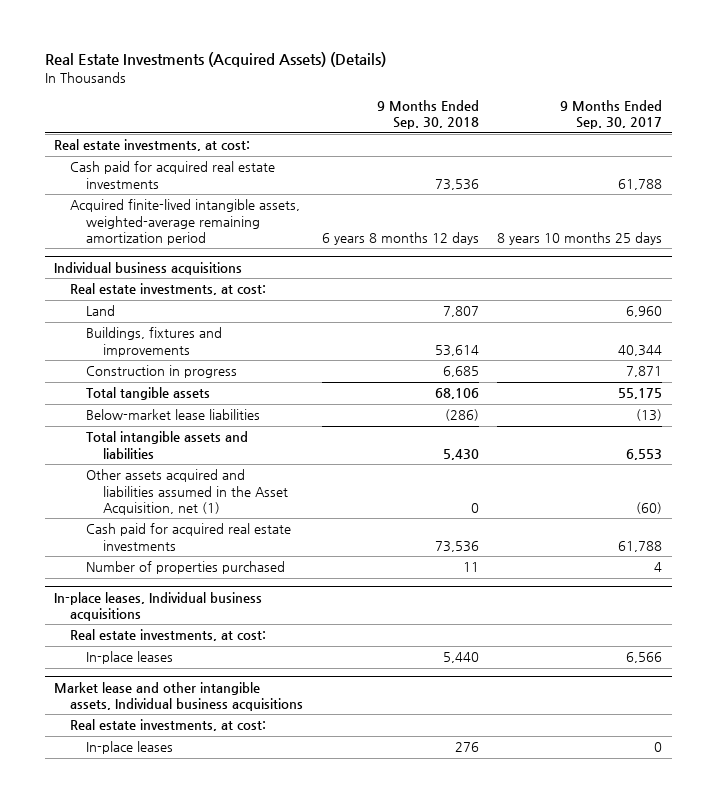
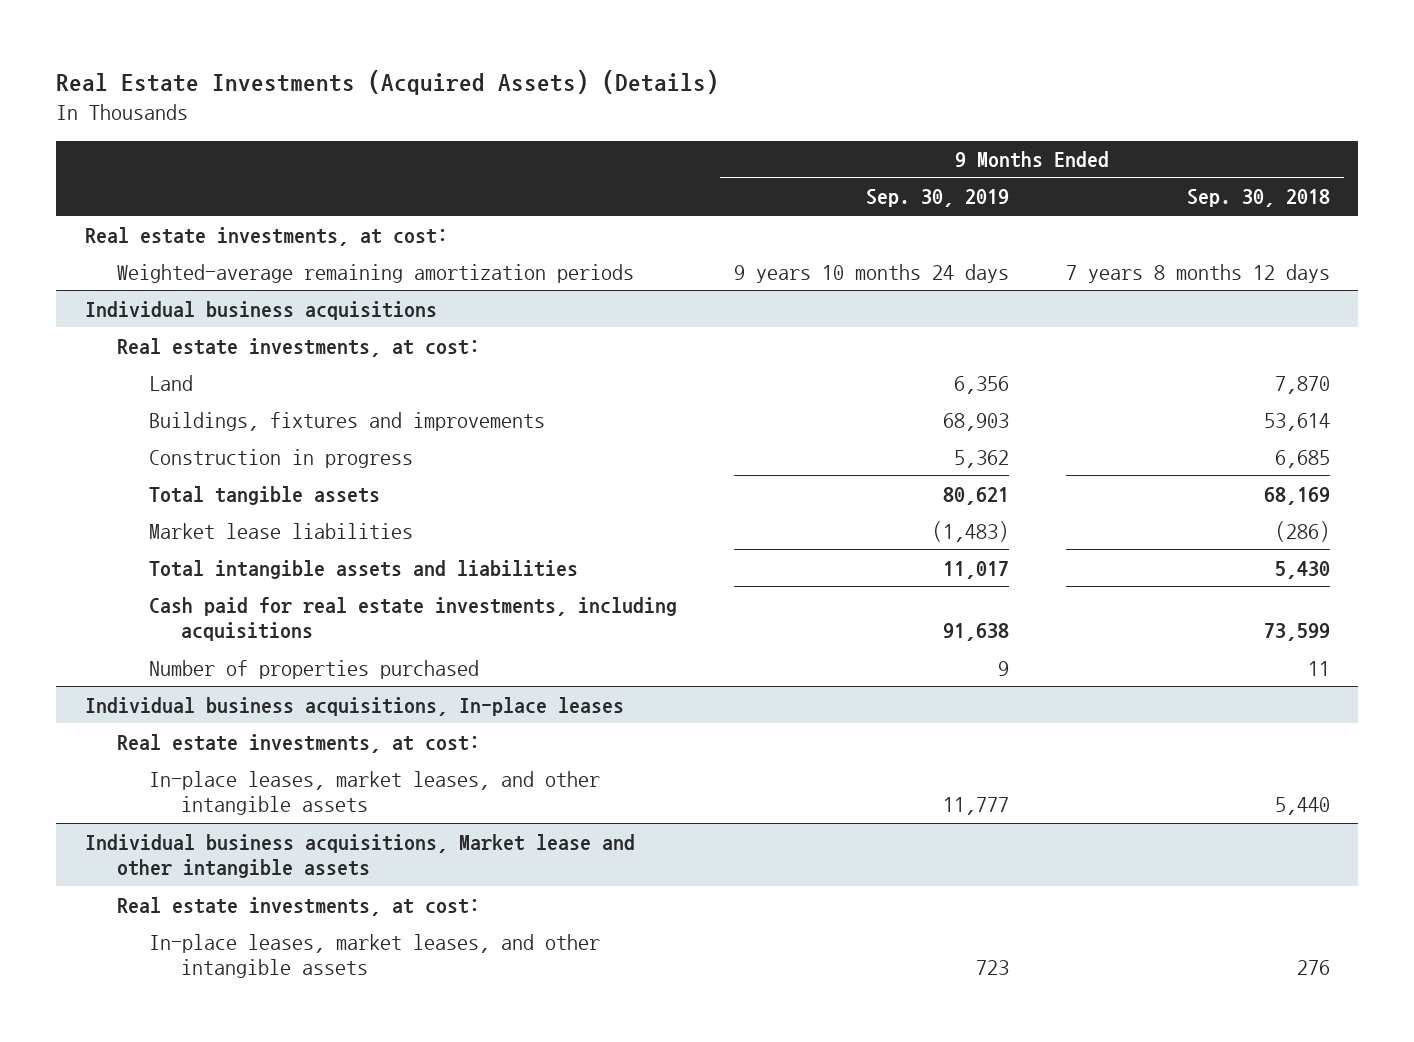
- | 9 Months Ended Sep. 30, 2018 | 9 Months Ended Sep. 30, 2017
+ | 9 Months Ended Sep. 30, 2019 | 9 Months Ended Sep. 30, 2018
- Cash paid for acquired real estate investments | 73,536 | 61,788
- Acquired finite-lived intangible assets, weighted-average remaining amortization period | 6 years 8 months 12 days | 8 years 10 months 25 days
+ Weighted-average remaining amortization periods | 9 years 10 months 24 days | 7 years 8 months 12 days
@ Individual business acquisitions
- Land | 7,807 | 6,960
+ Land | 6,356 | 7,870
- Total tangible assets | 68,106 | 55,175
- Below-market lease liabilities | (286) | (13)
+ Total tangible assets | 80,621 | 68,169
+ Market lease liabilities | (1,483) | (286)
- Other assets acquired and liabilities assumed in the Asset Acquisition, net (1) | 0 | (60)
- Cash paid for acquired real estate investments | 73,536 | 61,788
+ Cash paid for real estate investments, including acquisitions | 91,638 | 73,599
- In-place leases, Individual business acquisitions
+ Individual business acquisitions, In-place leases
- In-place leases | 5,440 | 6,566
- Market lease and other intangible assets, Individual business acquisitions
+ In-place leases, market leases, and other intangible assets | 11,777 | 5,440
+ Individual business acquisitions, Market lease and other intangible assets
- In-place leases | 276 | 0
+ In-place leases, market leases, and other intangible assets | 723 | 276

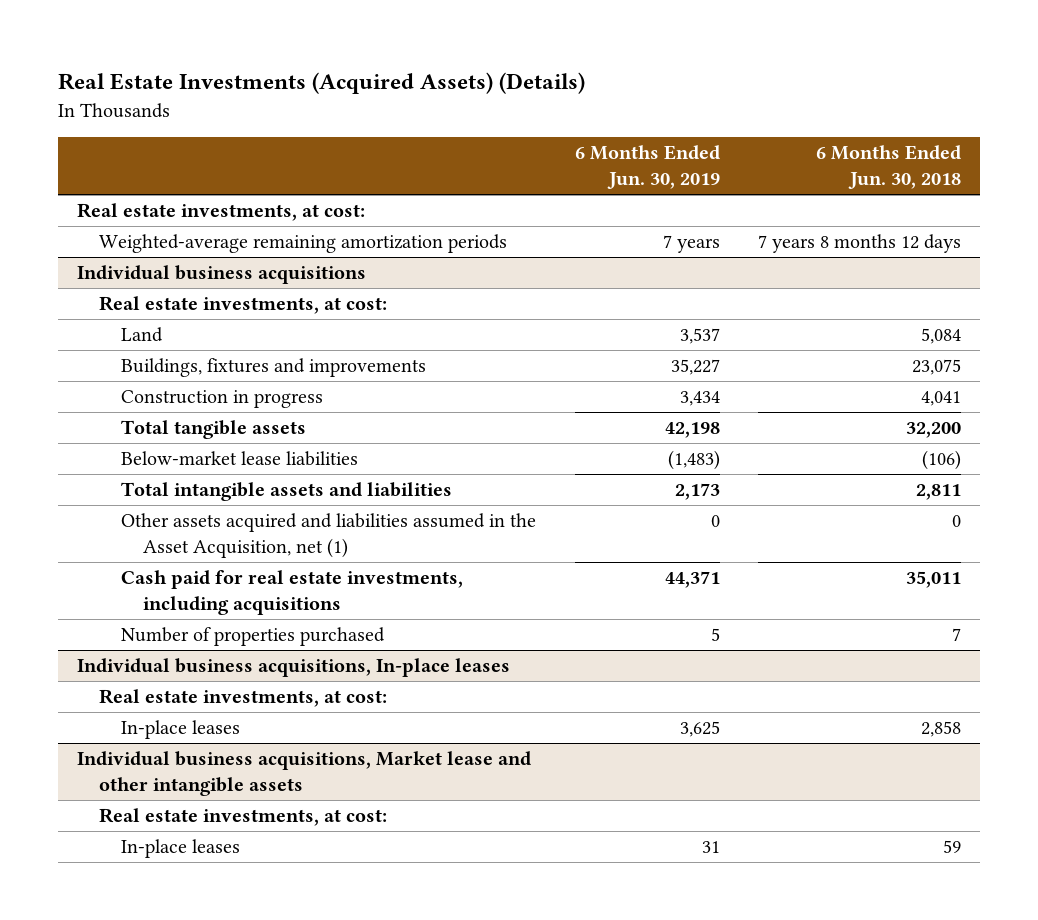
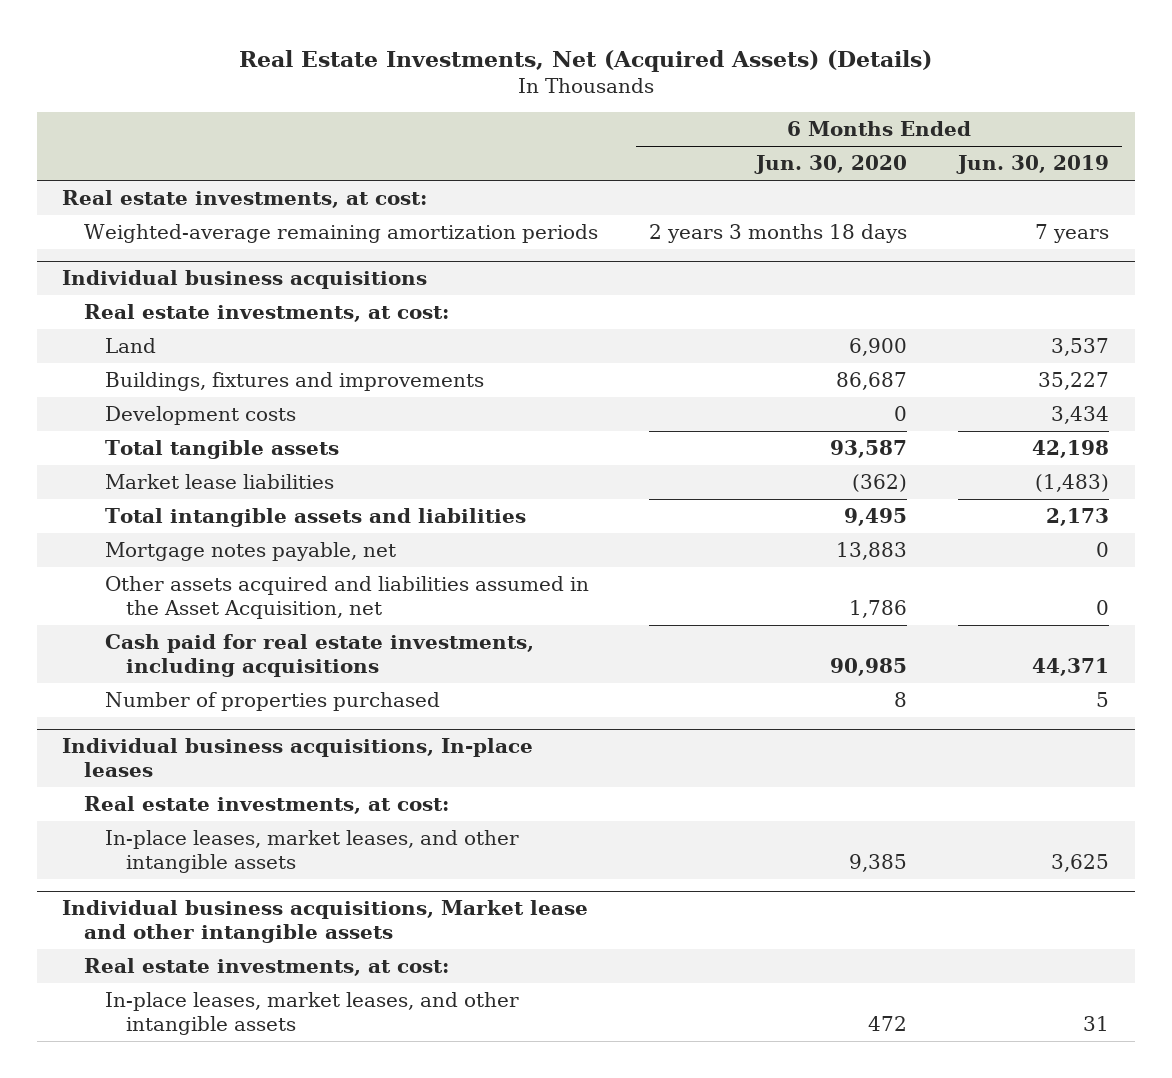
- Real Estate Investments (Acquired Assets) (Details)
+ Real Estate Investments, Net (Acquired Assets) (Details)
- | 6 Months Ended Jun. 30, 2019 | 6 Months Ended Jun. 30, 2018
+ | 6 Months Ended Jun. 30, 2020 | 6 Months Ended Jun. 30, 2019
@ Individual business acquisitions
- Construction in progress | 3,434 | 4,041
+ Development costs | 0 | 3,434
- Below-market lease liabilities | (1,483) | (106)
+ Market lease liabilities | (362) | (1,483)
- Other assets acquired and liabilities assumed in the Asset Acquisition, net (1) | 0 | 0
+ Mortgage notes payable, net | 13,883 | 0
+ Other assets acquired and liabilities assumed in the Asset Acquisition, net | 1,786 | 0
@ Individual business acquisitions, In-place leases
- In-place leases | 3,625 | 2,858
+ In-place leases, market leases, and other intangible assets | 9,385 | 3,625
@ Individual business acquisitions, Market lease and other intangible assets
- In-place leases | 31 | 59
+ In-place leases, market leases, and other intangible assets | 472 | 31

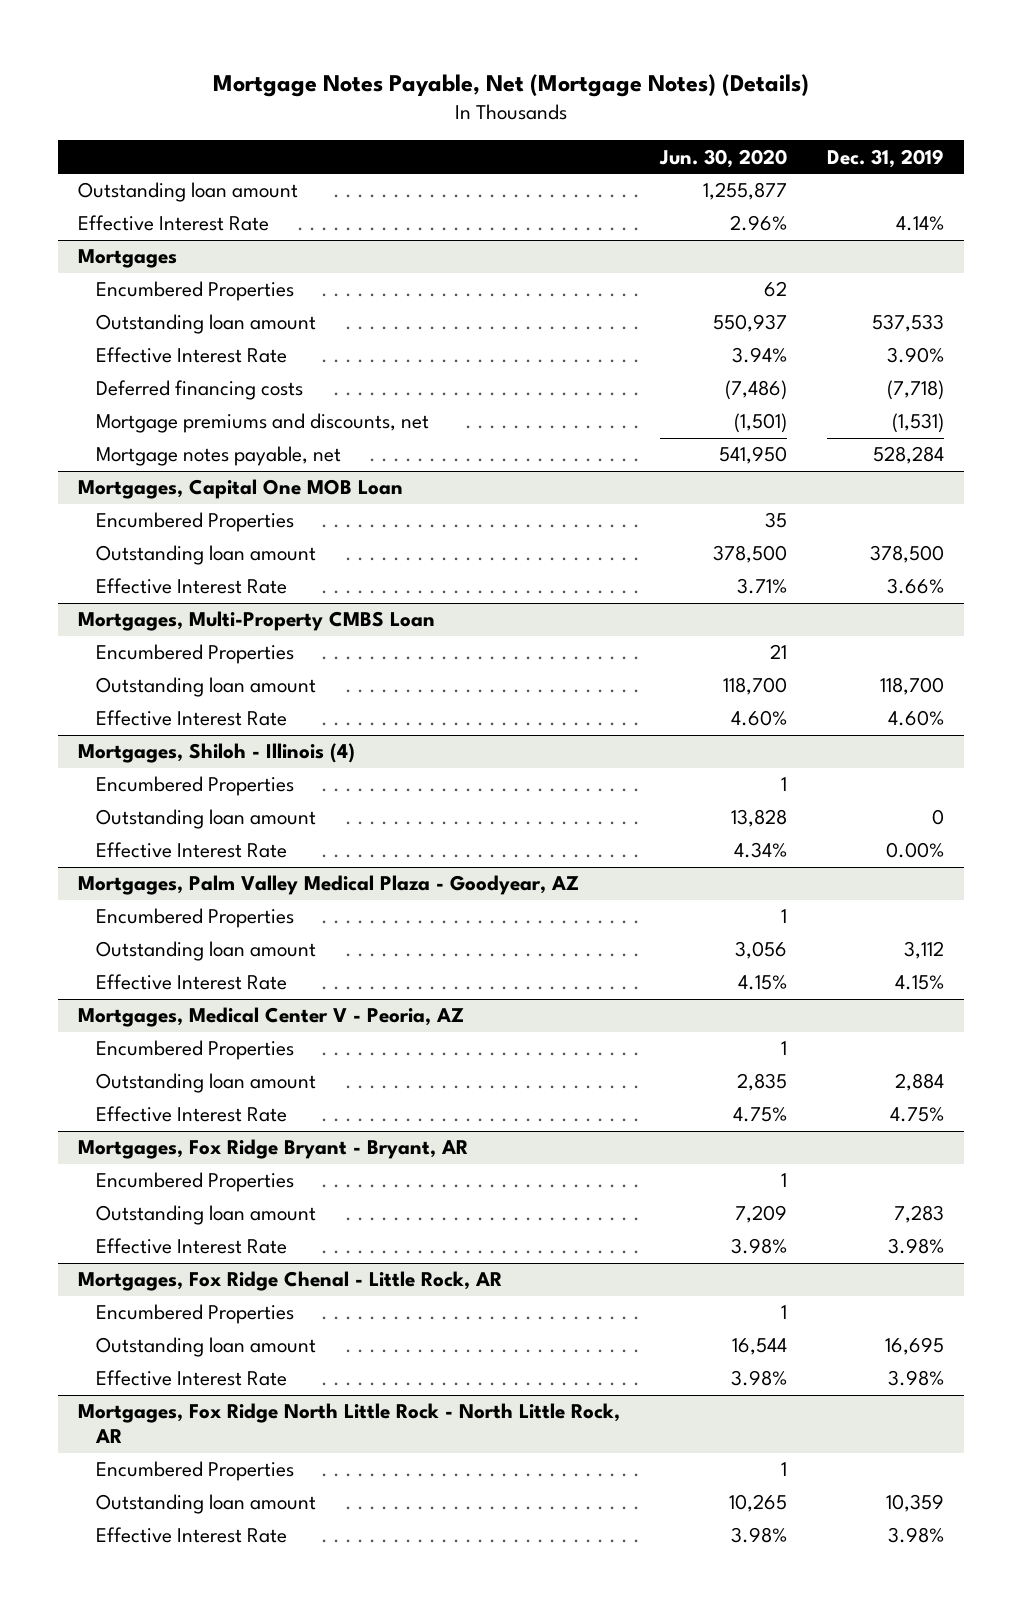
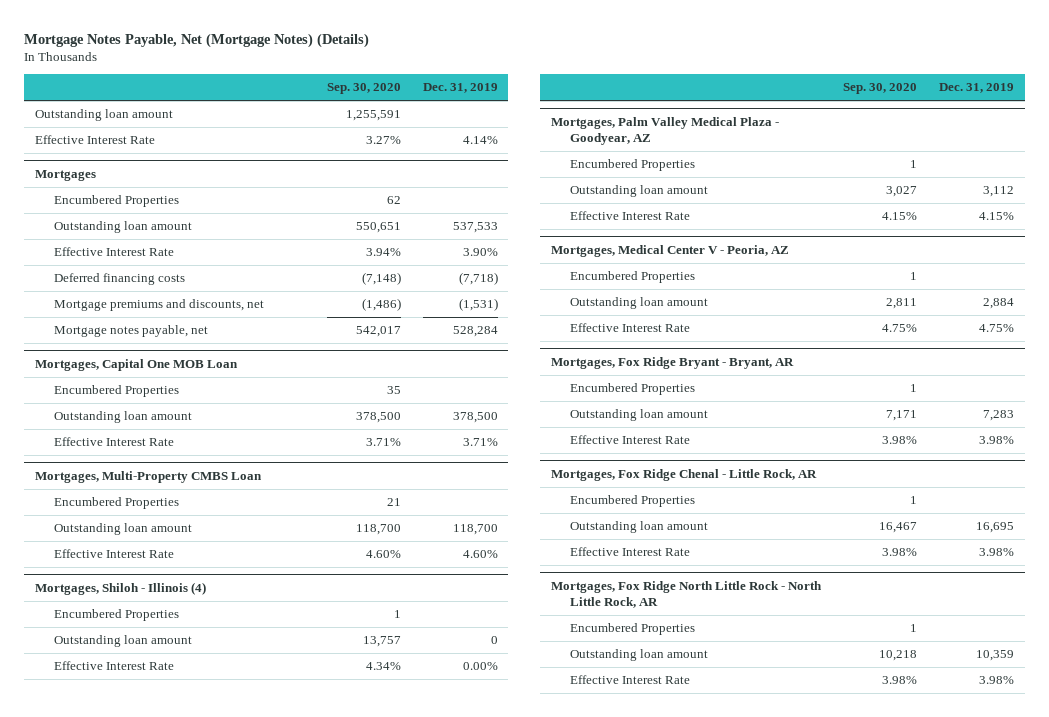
- | Jun. 30, 2020 | Dec. 31, 2019
+ | Sep. 30, 2020 | Dec. 31, 2019
@ Mortgages, Capital One MOB Loan
- Effective Interest Rate | 3.71% | 3.66%
+ Effective Interest Rate | 3.71% | 3.71%

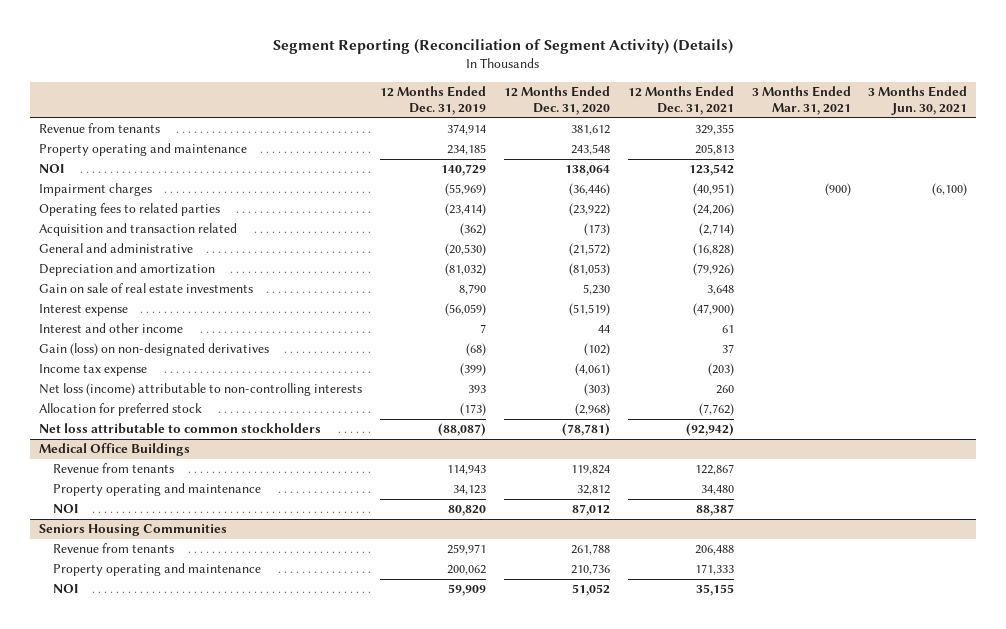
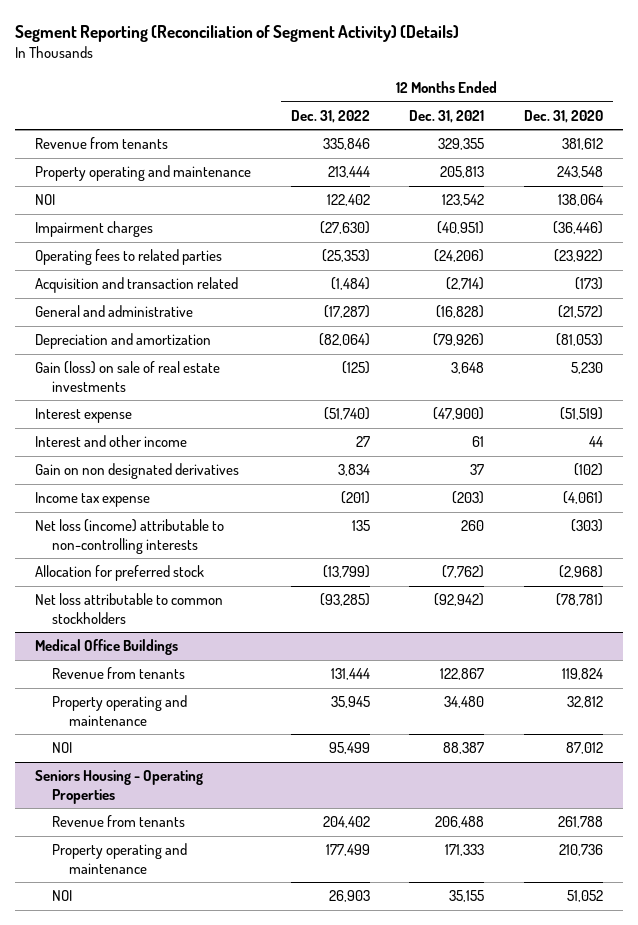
- | 12 Months Ended Dec. 31, 2019 | 12 Months Ended Dec. 31, 2020 | 12 Months Ended Dec. 31, 2021 | 3 Months Ended Mar. 31, 2021 | 3 Months Ended Jun. 30, 2021
+ | 12 Months Ended Dec. 31, 2022 | 12 Months Ended Dec. 31, 2021 | 12 Months Ended Dec. 31, 2020
- Gain on sale of real estate investments | 8,790 | 5,230 | 3,648 | |
+ Gain (loss) on sale of real estate investments | (125) | 3,648 | 5,230
- Gain (loss) on non-designated derivatives | (68) | (102) | 37 | |
+ Gain on non designated derivatives | 3,834 | 37 | (102)
- Seniors Housing Communities
+ Seniors Housing - Operating Properties

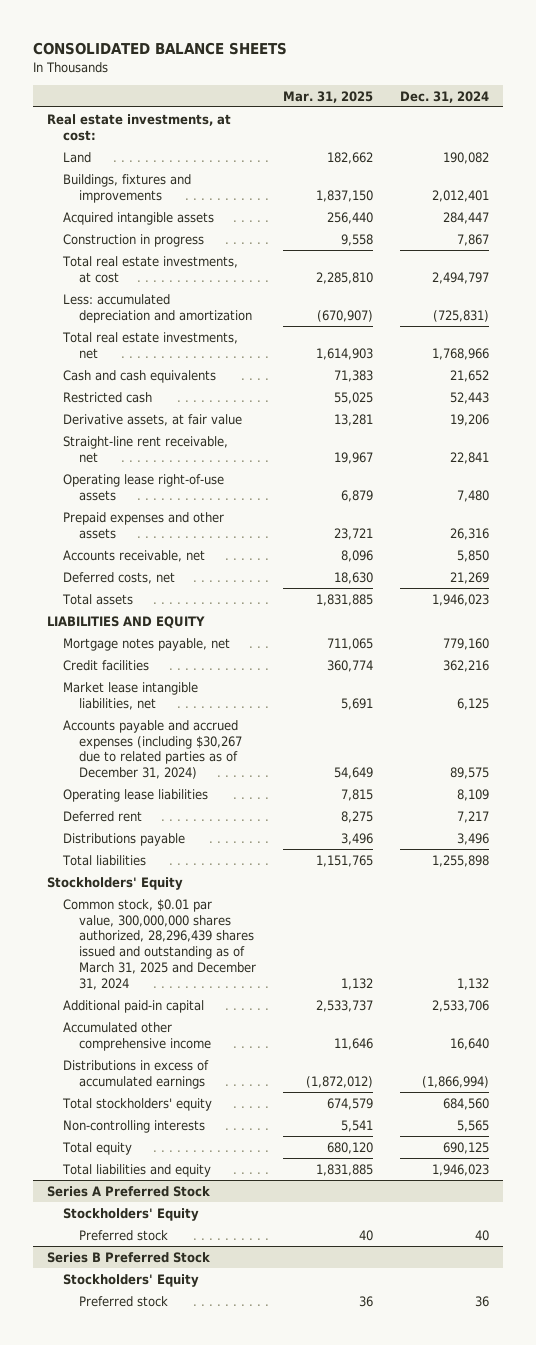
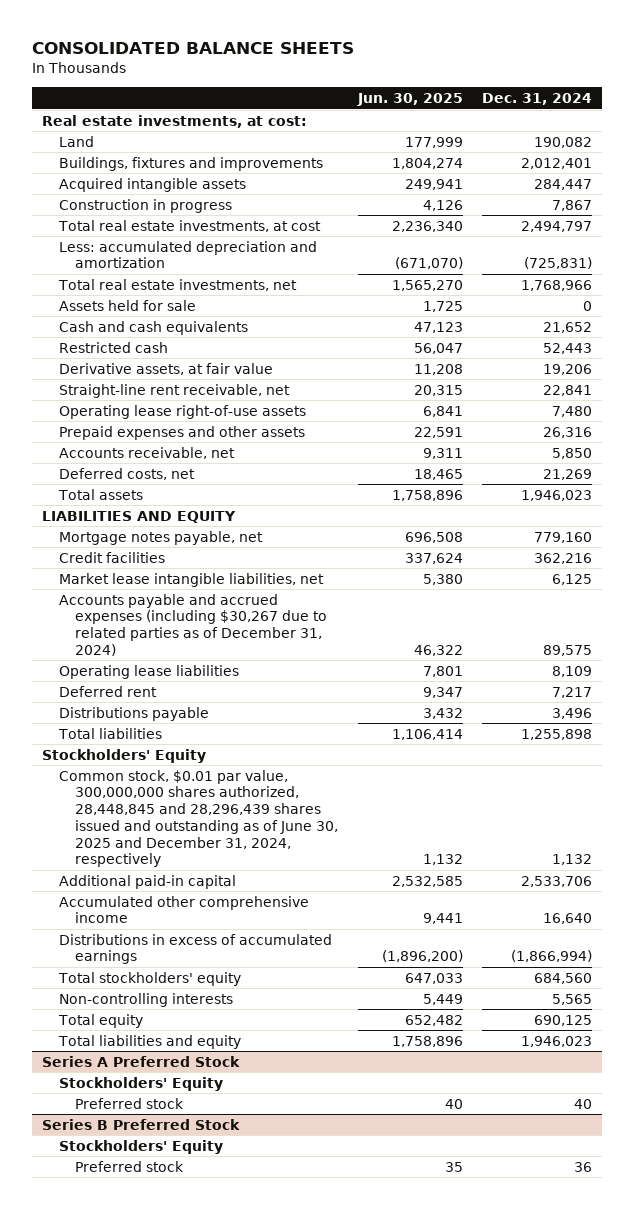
- | Mar. 31, 2025 | Dec. 31, 2024
+ | Jun. 30, 2025 | Dec. 31, 2024
+ Assets held for sale | 1,725 | 0
- Common stock, $0.01 par value, 300,000,000 shares authorized, 28,296,439 shares issued and outstanding as of March 31, 2025 and December 31, 2024 | 1,132 | 1,132
+ Common stock, $0.01 par value, 300,000,000 shares authorized, 28,448,845 and 28,296,439 shares issued and outstanding as of June 30, 2025 and December 31, 2024, respectively | 1,132 | 1,132

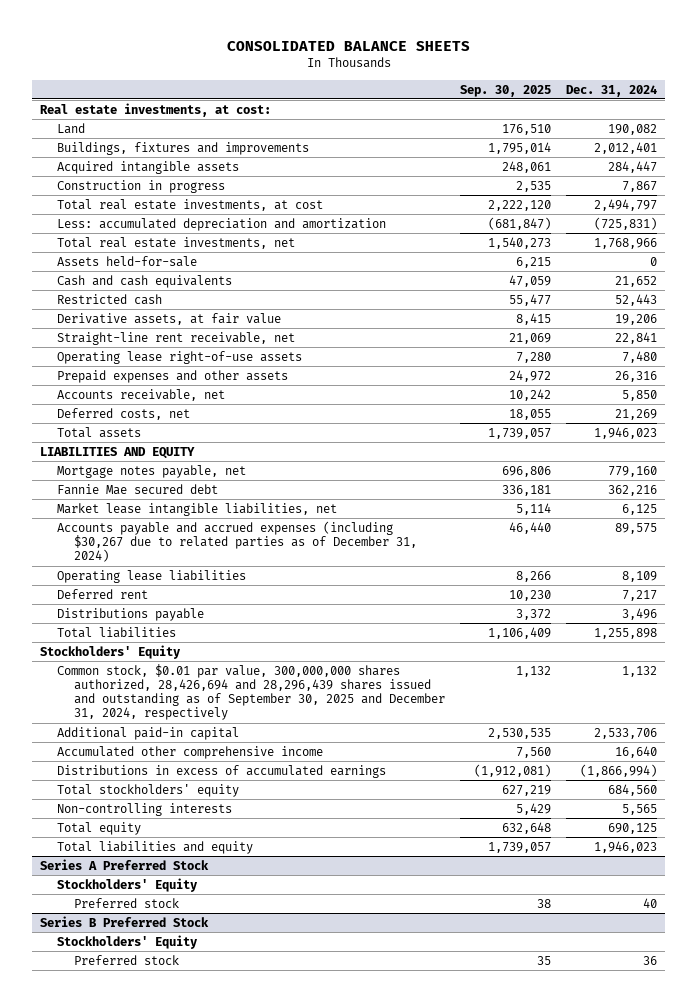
- | Jun. 30, 2025 | Dec. 31, 2024
+ | Sep. 30, 2025 | Dec. 31, 2024
- Assets held for sale | 1,725 | 0
+ Assets held-for-sale | 6,215 | 0
- Credit facilities | 337,624 | 362,216
+ Fannie Mae secured debt | 336,181 | 362,216
- Common stock, $0.01 par value, 300,000,000 shares authorized, 28,448,845 and 28,296,439 shares issued and outstanding as of June 30, 2025 and December 31, 2024, respectively | 1,132 | 1,132
+ Common stock, $0.01 par value, 300,000,000 shares authorized, 28,426,694 and 28,296,439 shares issued and outstanding as of September 30, 2025 and December 31, 2024, respectively | 1,132 | 1,132

